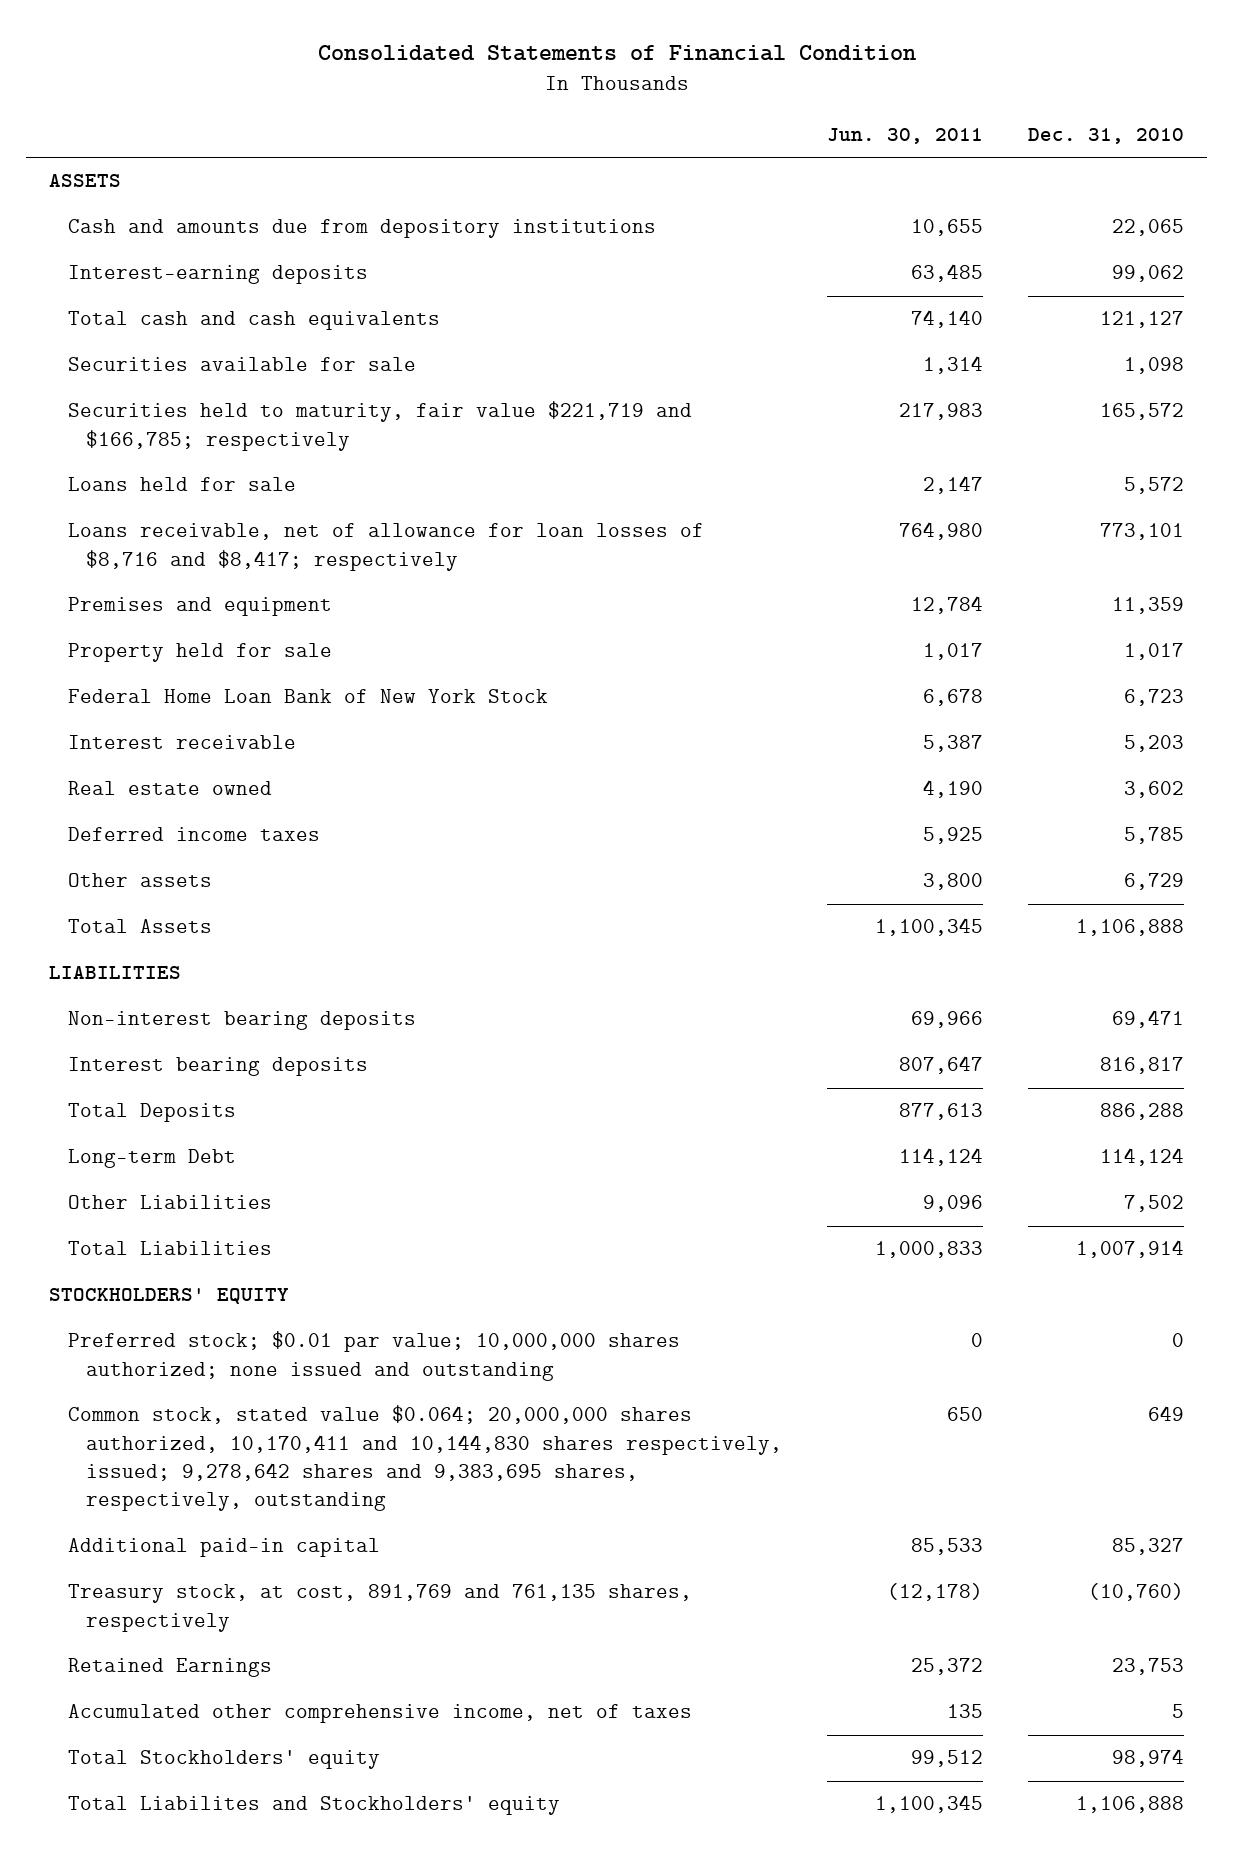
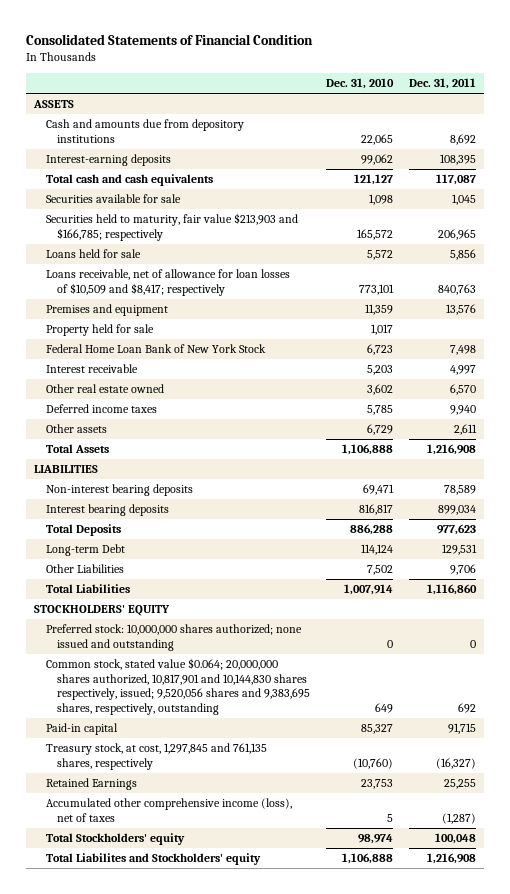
- | Jun. 30, 2011 | Dec. 31, 2010
+ | Dec. 31, 2010 | Dec. 31, 2011
- Securities held to maturity, fair value $221,719 and $166,785; respectively | 217,983 | 165,572
+ Securities held to maturity, fair value $213,903 and $166,785; respectively | 165,572 | 206,965
- Loans receivable, net of allowance for loan losses of $8,716 and $8,417; respectively | 764,980 | 773,101
+ Loans receivable, net of allowance for loan losses of $10,509 and $8,417; respectively | 773,101 | 840,763
- Real estate owned | 4,190 | 3,602
+ Other real estate owned | 3,602 | 6,570
- Preferred stock; $0.01 par value; 10,000,000 shares authorized; none issued and outstanding | 0 | 0
- Common stock, stated value $0.064; 20,000,000 shares authorized, 10,170,411 and 10,144,830 shares respectively, issued; 9,278,642 shares and 9,383,695 shares, respectively, outstanding | 650 | 649
- Additional paid-in capital | 85,533 | 85,327
- Treasury stock, at cost, 891,769 and 761,135 shares, respectively | (12,178) | (10,760)
+ Preferred stock: 10,000,000 shares authorized; none issued and outstanding | 0 | 0
+ Common stock, stated value $0.064; 20,000,000 shares authorized, 10,817,901 and 10,144,830 shares respectively, issued; 9,520,056 shares and 9,383,695 shares, respectively, outstanding | 649 | 692
+ Paid-in capital | 85,327 | 91,715
+ Treasury stock, at cost, 1,297,845 and 761,135 shares, respectively | (10,760) | (16,327)
- Accumulated other comprehensive income, net of taxes | 135 | 5
+ Accumulated other comprehensive income (loss), net of taxes | 5 | (1,287)

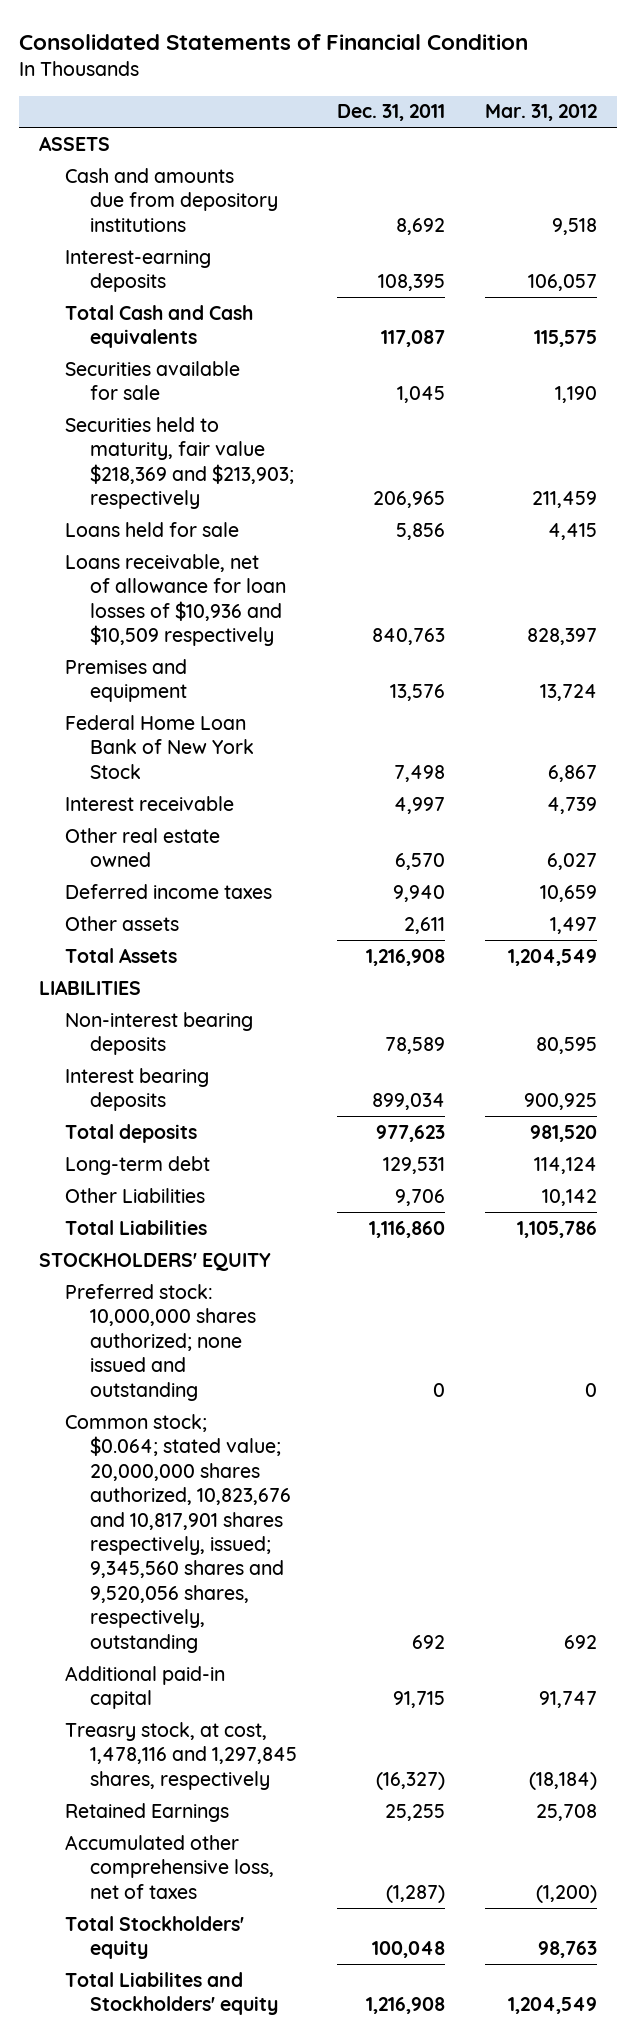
- | Dec. 31, 2010 | Dec. 31, 2011
+ | Dec. 31, 2011 | Mar. 31, 2012
- Total cash and cash equivalents | 121,127 | 117,087
+ Total Cash and Cash equivalents | 117,087 | 115,575
- Securities held to maturity, fair value $213,903 and $166,785; respectively | 165,572 | 206,965
+ Securities held to maturity, fair value $218,369 and $213,903; respectively | 206,965 | 211,459
- Loans receivable, net of allowance for loan losses of $10,509 and $8,417; respectively | 773,101 | 840,763
+ Loans receivable, net of allowance for loan losses of $10,936 and $10,509 respectively | 840,763 | 828,397
- Property held for sale | 1,017 |
- Total Deposits | 886,288 | 977,623
- Long-term Debt | 114,124 | 129,531
+ Total deposits | 977,623 | 981,520
+ Long-term debt | 129,531 | 114,124
- Common stock, stated value $0.064; 20,000,000 shares authorized, 10,817,901 and 10,144,830 shares respectively, issued; 9,520,056 shares and 9,383,695 shares, respectively, outstanding | 649 | 692
- Paid-in capital | 85,327 | 91,715
- Treasury stock, at cost, 1,297,845 and 761,135 shares, respectively | (10,760) | (16,327)
+ Common stock; $0.064; stated value; 20,000,000 shares authorized, 10,823,676 and 10,817,901 shares respectively, issued; 9,345,560 shares and 9,520,056 shares, respectively, outstanding | 692 | 692
+ Additional paid-in capital | 91,715 | 91,747
+ Treasry stock, at cost, 1,478,116 and 1,297,845 shares, respectively | (16,327) | (18,184)
- Accumulated other comprehensive income (loss), net of taxes | 5 | (1,287)
+ Accumulated other comprehensive loss, net of taxes | (1,287) | (1,200)

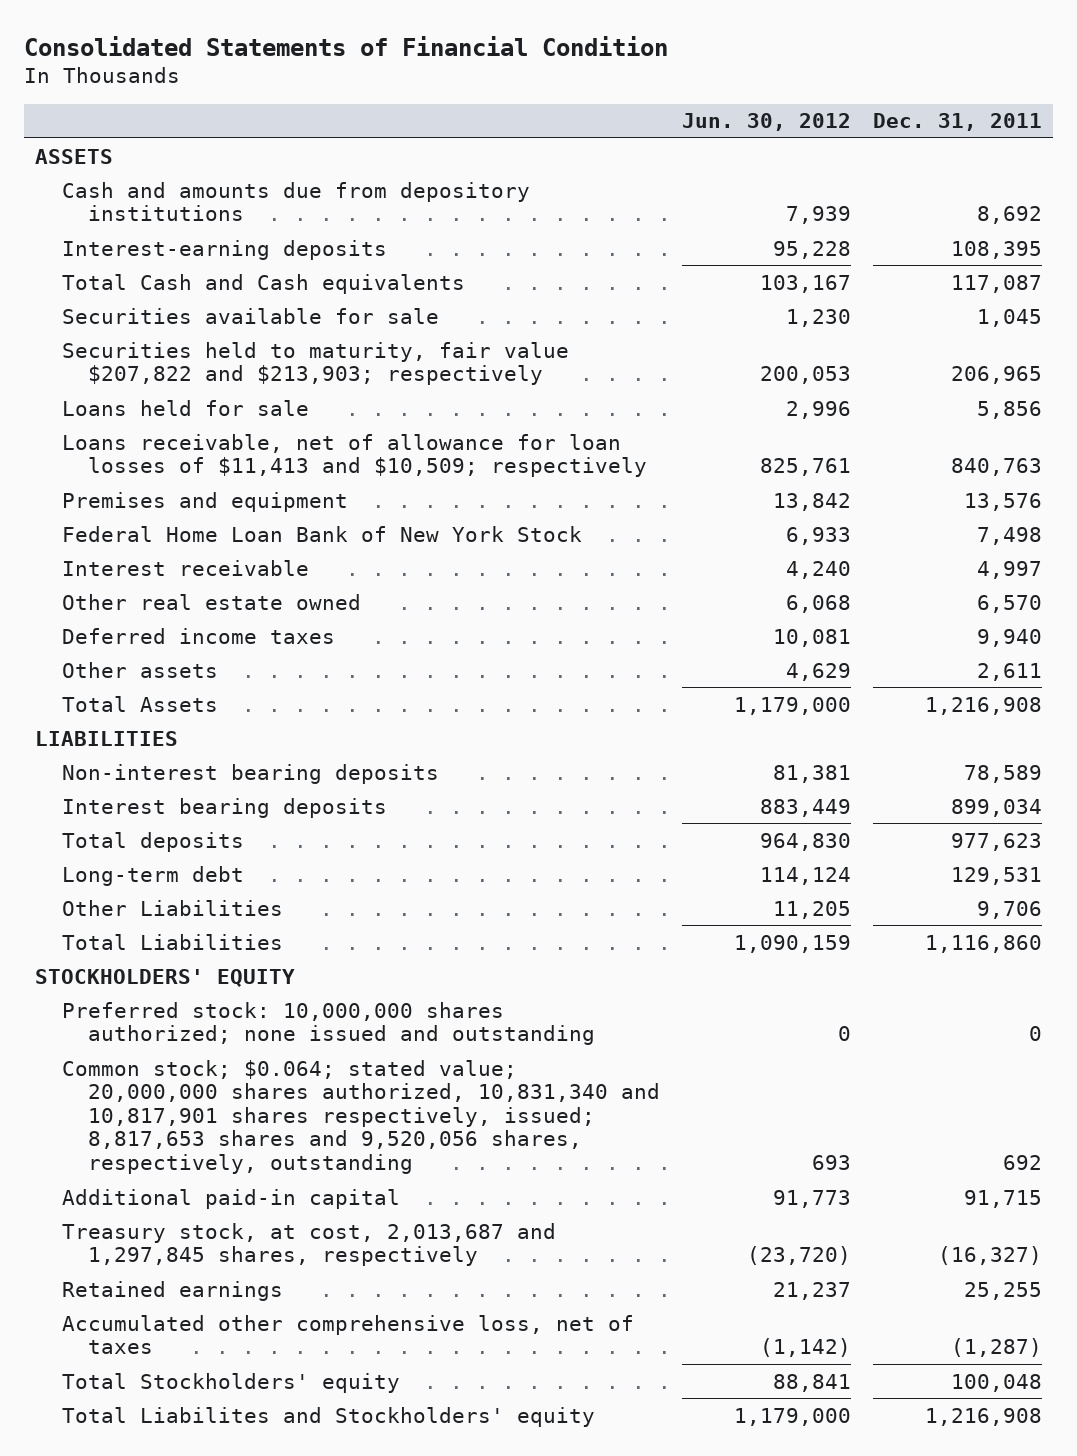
- | Dec. 31, 2011 | Mar. 31, 2012
+ | Jun. 30, 2012 | Dec. 31, 2011
- Securities held to maturity, fair value $218,369 and $213,903; respectively | 206,965 | 211,459
+ Securities held to maturity, fair value $207,822 and $213,903; respectively | 200,053 | 206,965
- Loans receivable, net of allowance for loan losses of $10,936 and $10,509 respectively | 840,763 | 828,397
+ Loans receivable, net of allowance for loan losses of $11,413 and $10,509; respectively | 825,761 | 840,763
- Common stock; $0.064; stated value; 20,000,000 shares authorized, 10,823,676 and 10,817,901 shares respectively, issued; 9,345,560 shares and 9,520,056 shares, respectively, outstanding | 692 | 692
+ Common stock; $0.064; stated value; 20,000,000 shares authorized, 10,831,340 and 10,817,901 shares respectively, issued; 8,817,653 shares and 9,520,056 shares, respectively, outstanding | 693 | 692
- Treasry stock, at cost, 1,478,116 and 1,297,845 shares, respectively | (16,327) | (18,184)
- Retained Earnings | 25,255 | 25,708
+ Treasury stock, at cost, 2,013,687 and 1,297,845 shares, respectively | (23,720) | (16,327)
+ Retained earnings | 21,237 | 25,255

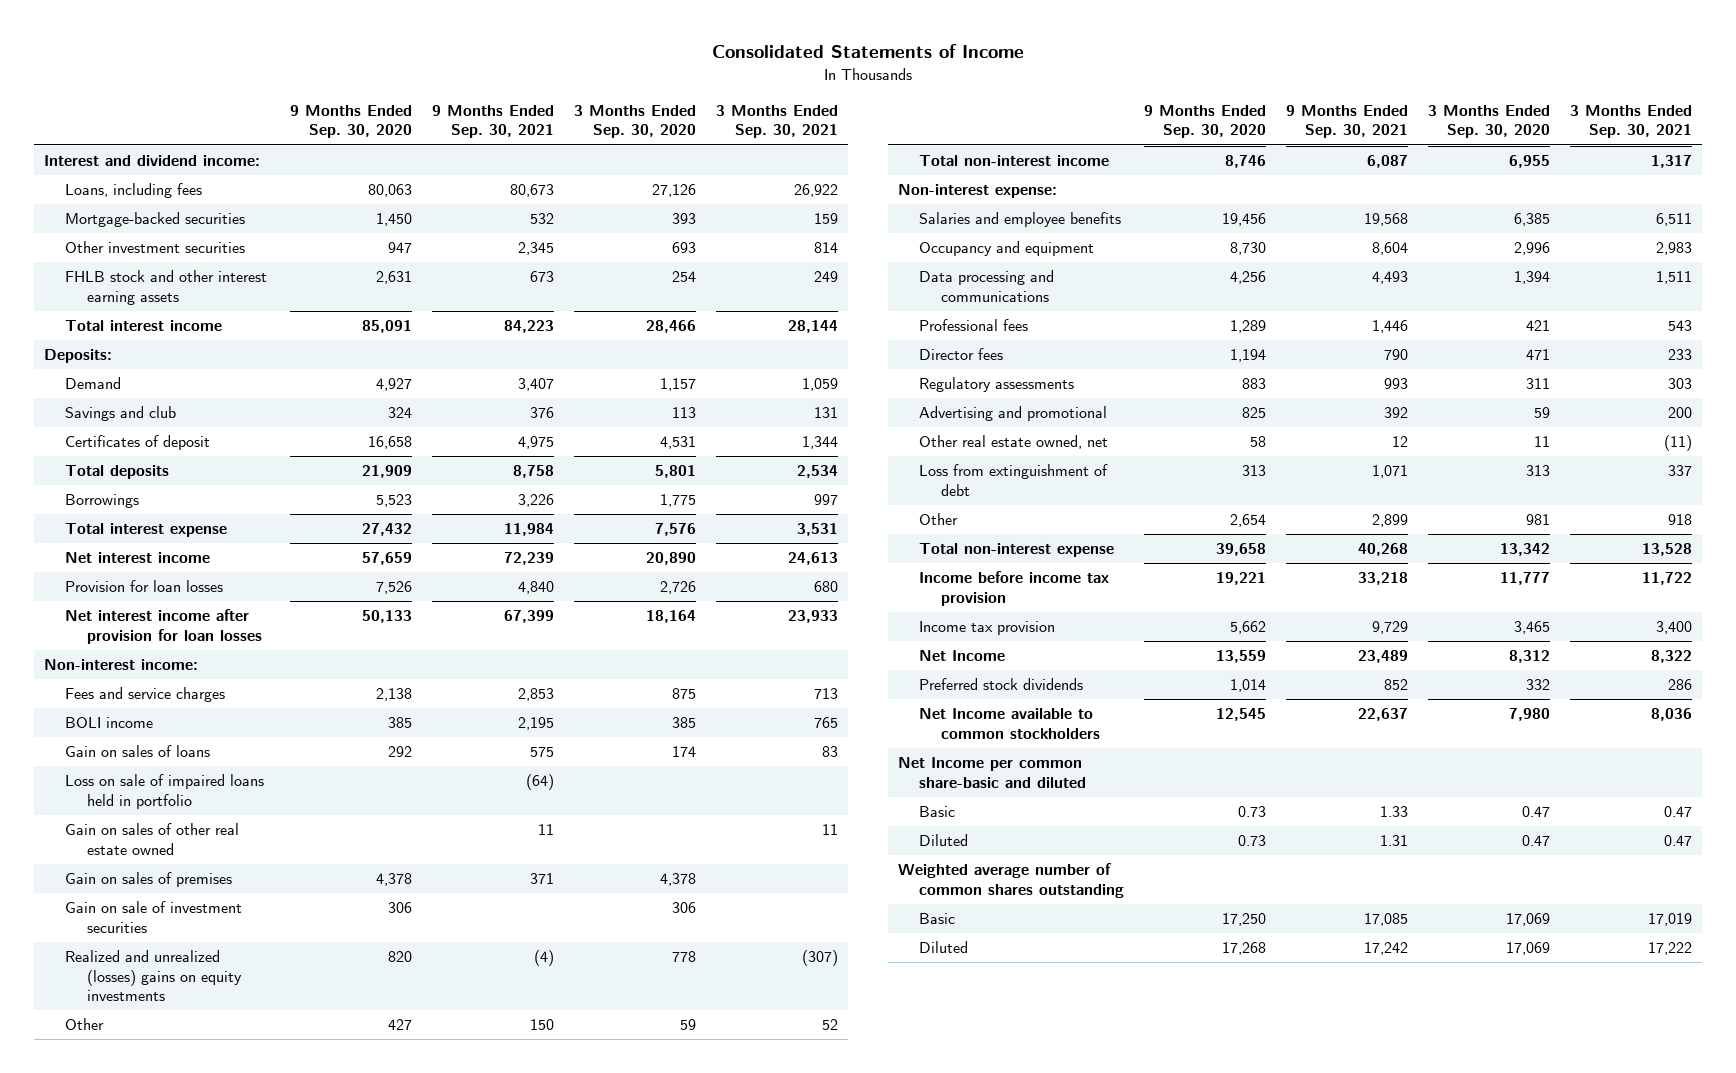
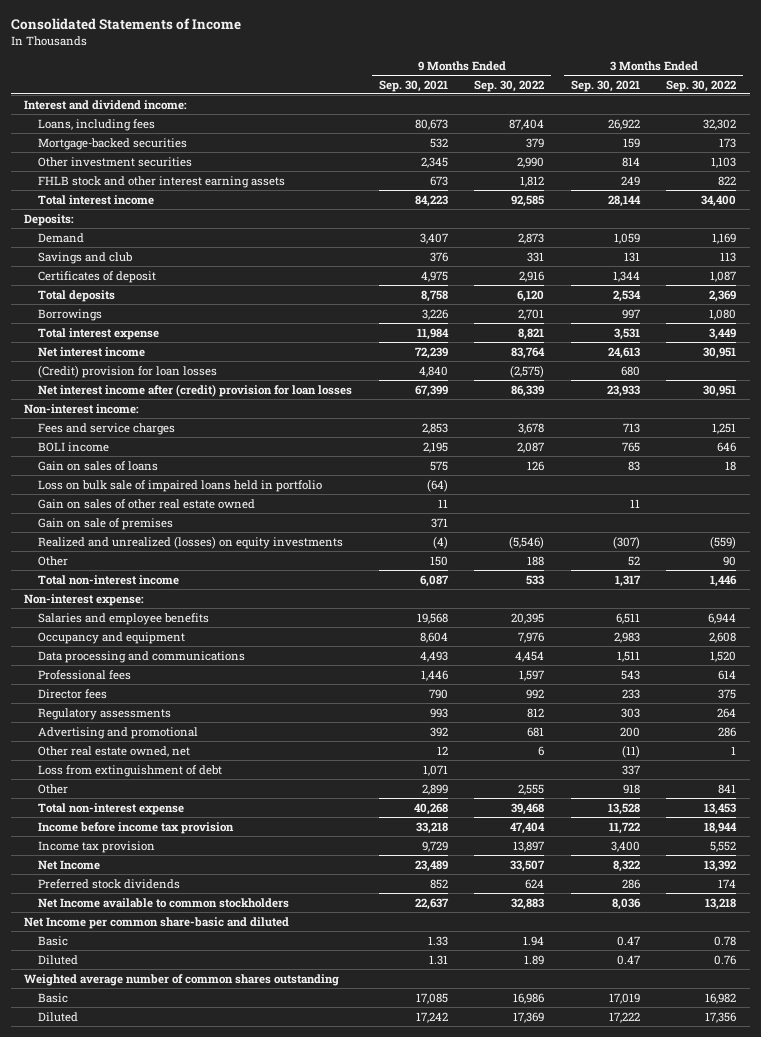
- | 9 Months Ended Sep. 30, 2020 | 9 Months Ended Sep. 30, 2021 | 3 Months Ended Sep. 30, 2020 | 3 Months Ended Sep. 30, 2021
+ | 9 Months Ended Sep. 30, 2021 | 9 Months Ended Sep. 30, 2022 | 3 Months Ended Sep. 30, 2021 | 3 Months Ended Sep. 30, 2022
- Provision for loan losses | 7,526 | 4,840 | 2,726 | 680
- Net interest income after provision for loan losses | 50,133 | 67,399 | 18,164 | 23,933
+ (Credit) provision for loan losses | 4,840 | (2,575) | 680 |
+ Net interest income after (credit) provision for loan losses | 67,399 | 86,339 | 23,933 | 30,951
- Loss on sale of impaired loans held in portfolio | | (64) | |
+ Loss on bulk sale of impaired loans held in portfolio | (64) | | |
- Gain on sales of premises | 4,378 | 371 | 4,378 |
- Gain on sale of investment securities | 306 | | 306 |
- Realized and unrealized (losses) gains on equity investments | 820 | (4) | 778 | (307)
+ Gain on sale of premises | 371 | | |
+ Realized and unrealized (losses) on equity investments | (4) | (5,546) | (307) | (559)

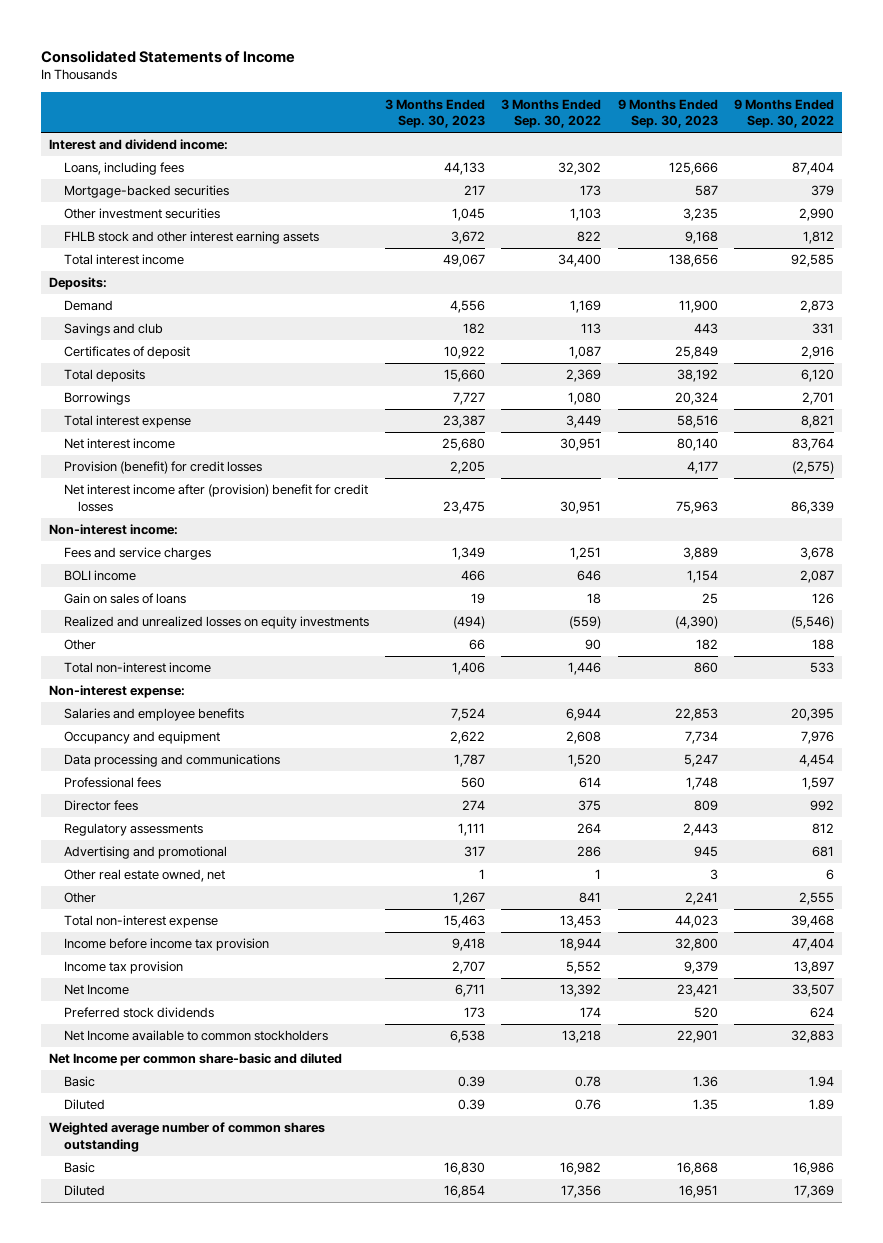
- | 9 Months Ended Sep. 30, 2021 | 9 Months Ended Sep. 30, 2022 | 3 Months Ended Sep. 30, 2021 | 3 Months Ended Sep. 30, 2022
+ | 3 Months Ended Sep. 30, 2023 | 3 Months Ended Sep. 30, 2022 | 9 Months Ended Sep. 30, 2023 | 9 Months Ended Sep. 30, 2022
- (Credit) provision for loan losses | 4,840 | (2,575) | 680 |
- Net interest income after (credit) provision for loan losses | 67,399 | 86,339 | 23,933 | 30,951
+ Provision (benefit) for credit losses | 2,205 | | 4,177 | (2,575)
+ Net interest income after (provision) benefit for credit losses | 23,475 | 30,951 | 75,963 | 86,339
- Loss on bulk sale of impaired loans held in portfolio | (64) | | |
- Gain on sales of other real estate owned | 11 | | 11 |
- Gain on sale of premises | 371 | | |
- Realized and unrealized (losses) on equity investments | (4) | (5,546) | (307) | (559)
+ Realized and unrealized losses on equity investments | (494) | (559) | (4,390) | (5,546)
- Loss from extinguishment of debt | 1,071 | | 337 |

